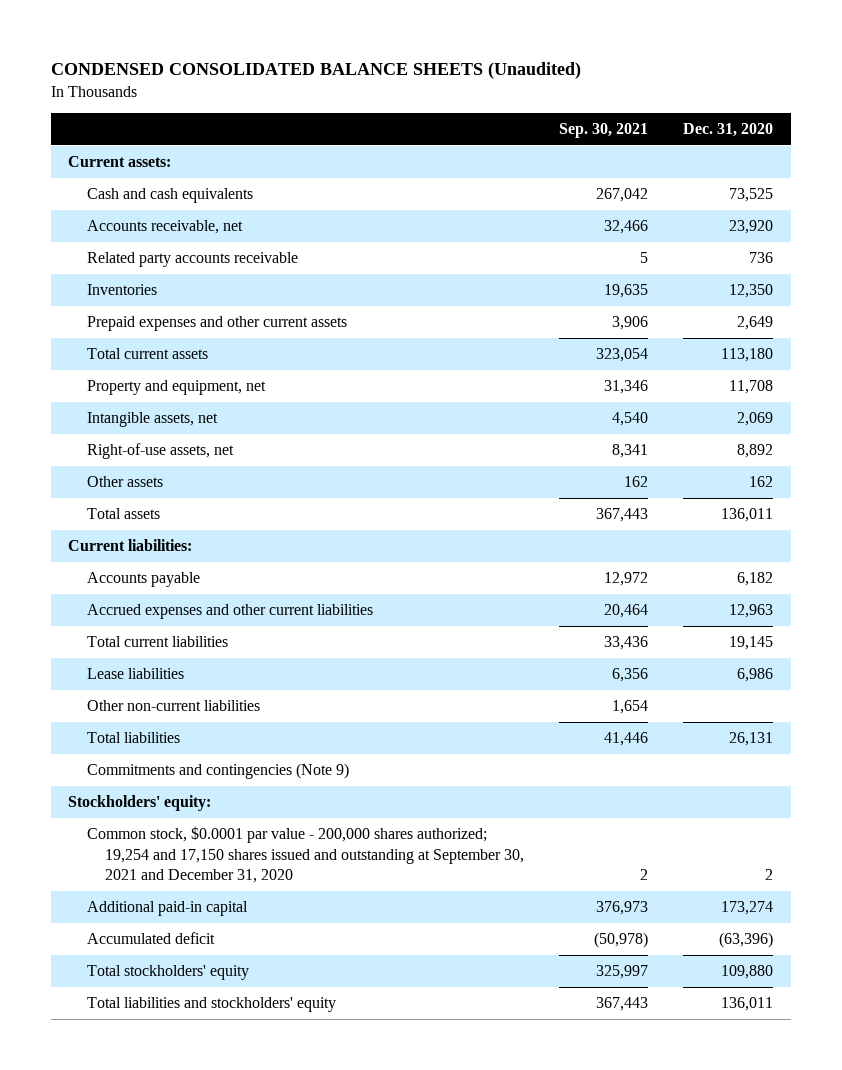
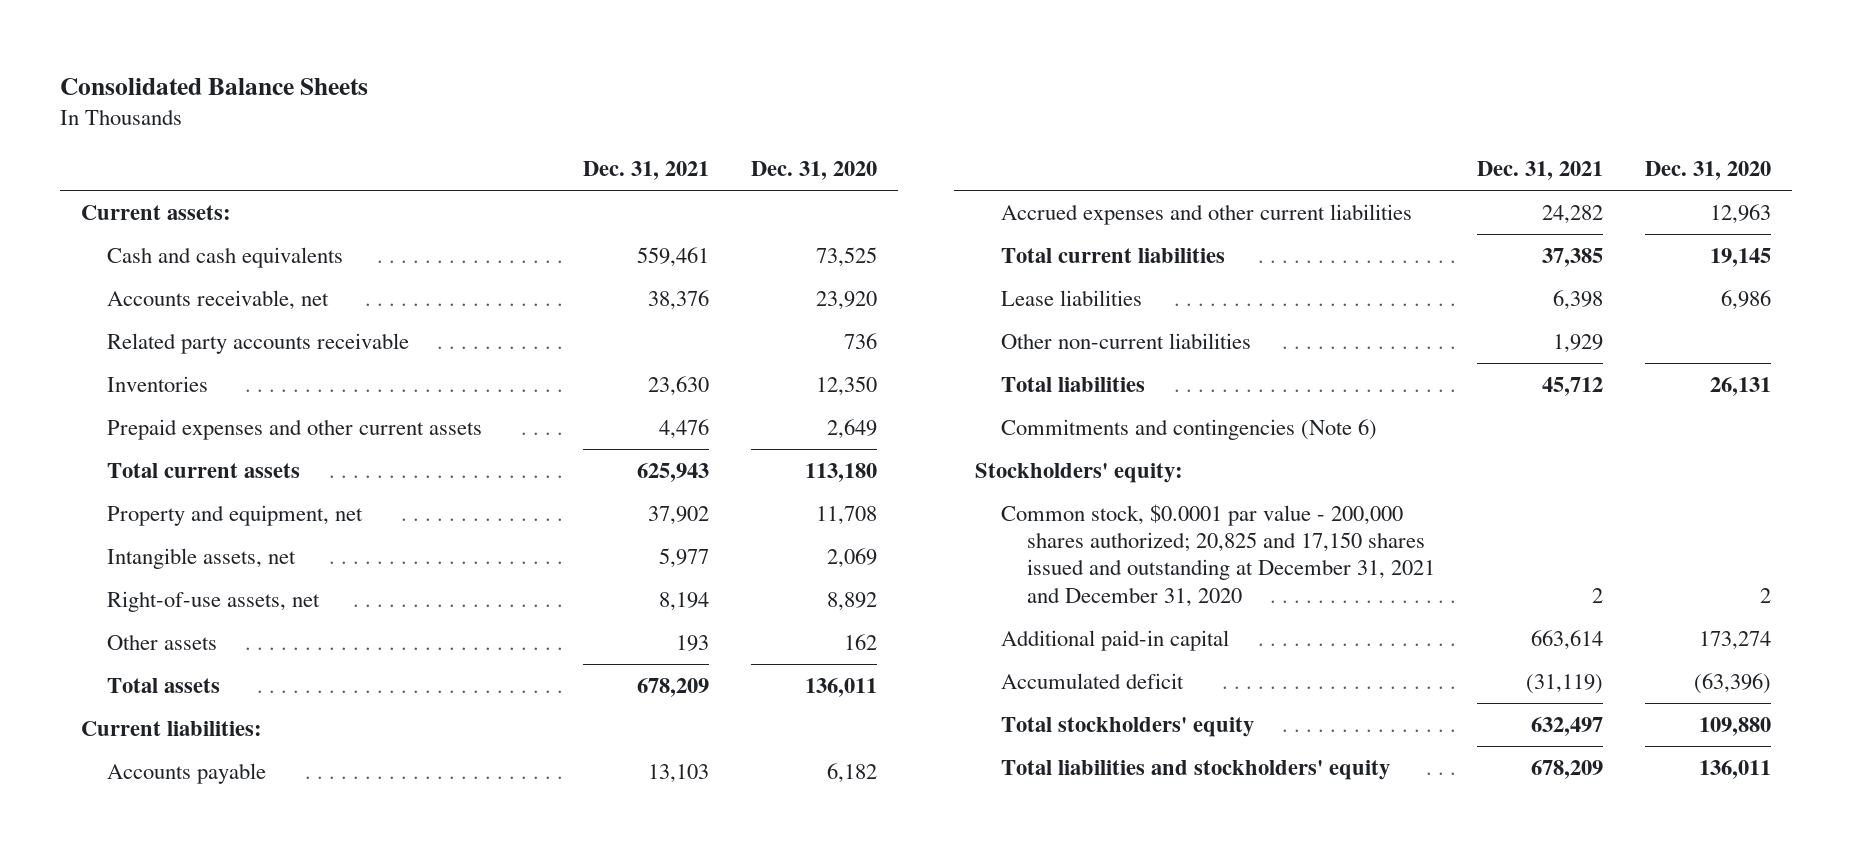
- CONDENSED CONSOLIDATED BALANCE SHEETS (Unaudited)
+ Consolidated Balance Sheets
- | Sep. 30, 2021 | Dec. 31, 2020
+ | Dec. 31, 2021 | Dec. 31, 2020
- Commitments and contingencies (Note 9)
+ Commitments and contingencies (Note 6)
- Common stock, $0.0001 par value - 200,000 shares authorized; 19,254 and 17,150 shares issued and outstanding at September 30, 2021 and December 31, 2020 | 2 | 2
+ Common stock, $0.0001 par value - 200,000 shares authorized; 20,825 and 17,150 shares issued and outstanding at December 31, 2021 and December 31, 2020 | 2 | 2

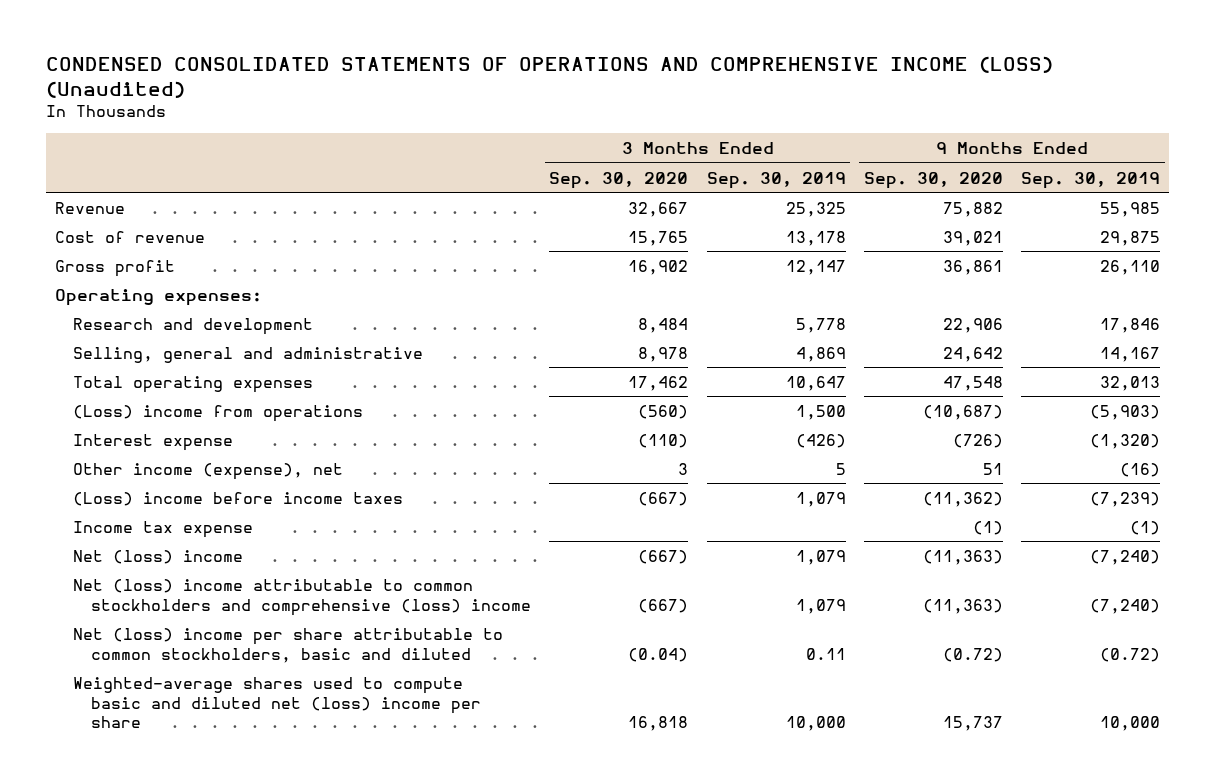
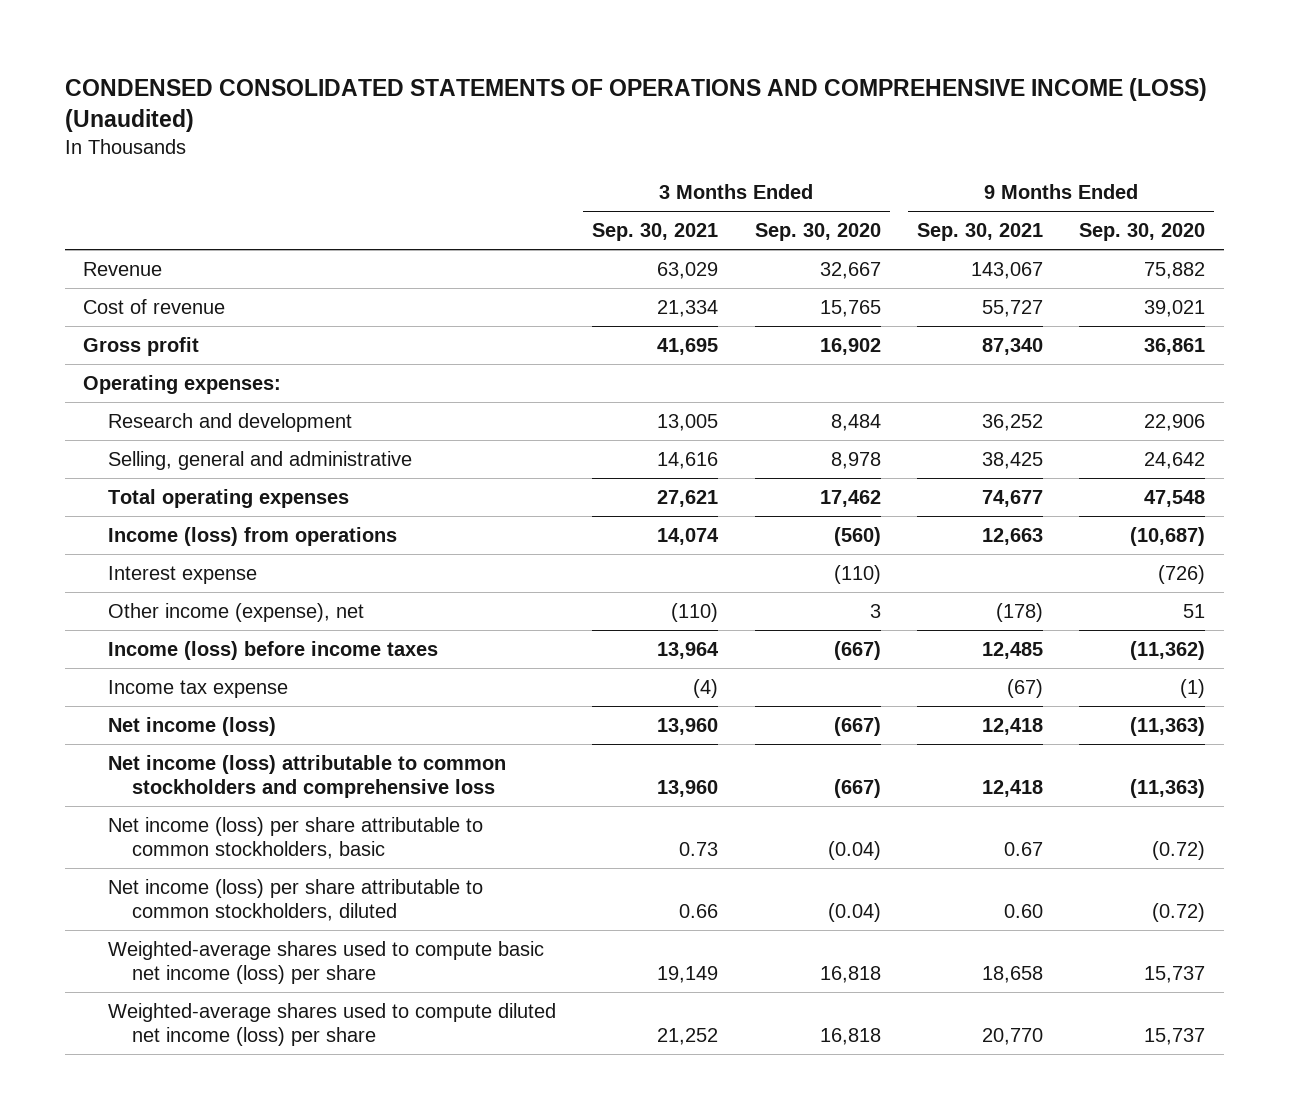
- | 3 Months Ended Sep. 30, 2020 | 3 Months Ended Sep. 30, 2019 | 9 Months Ended Sep. 30, 2020 | 9 Months Ended Sep. 30, 2019
+ | 3 Months Ended Sep. 30, 2021 | 3 Months Ended Sep. 30, 2020 | 9 Months Ended Sep. 30, 2021 | 9 Months Ended Sep. 30, 2020
- (Loss) income from operations | (560) | 1,500 | (10,687) | (5,903)
+ Income (loss) from operations | 14,074 | (560) | 12,663 | (10,687)
- (Loss) income before income taxes | (667) | 1,079 | (11,362) | (7,239)
+ Income (loss) before income taxes | 13,964 | (667) | 12,485 | (11,362)
- Net (loss) income | (667) | 1,079 | (11,363) | (7,240)
- Net (loss) income attributable to common stockholders and comprehensive (loss) income | (667) | 1,079 | (11,363) | (7,240)
- Net (loss) income per share attributable to common stockholders, basic and diluted | (0.04) | 0.11 | (0.72) | (0.72)
- Weighted-average shares used to compute basic and diluted net (loss) income per share | 16,818 | 10,000 | 15,737 | 10,000
+ Net income (loss) | 13,960 | (667) | 12,418 | (11,363)
+ Net income (loss) attributable to common stockholders and comprehensive loss | 13,960 | (667) | 12,418 | (11,363)
+ Net income (loss) per share attributable to common stockholders, basic | 0.73 | (0.04) | 0.67 | (0.72)
+ Net income (loss) per share attributable to common stockholders, diluted | 0.66 | (0.04) | 0.60 | (0.72)
+ Weighted-average shares used to compute basic net income (loss) per share | 19,149 | 16,818 | 18,658 | 15,737
+ Weighted-average shares used to compute diluted net income (loss) per share | 21,252 | 16,818 | 20,770 | 15,737

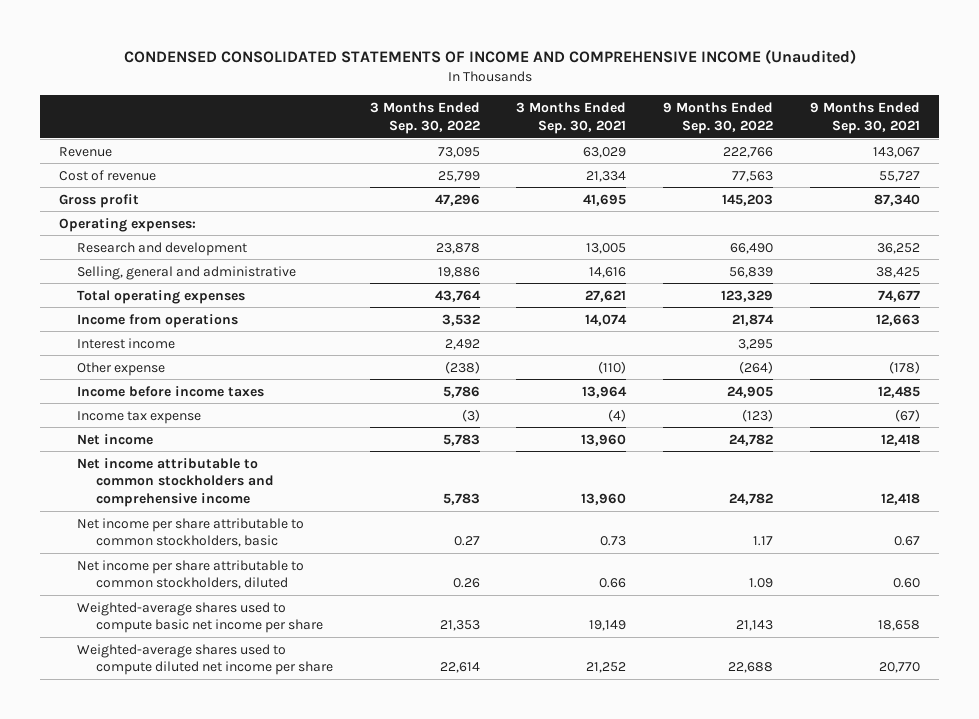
- CONDENSED CONSOLIDATED STATEMENTS OF OPERATIONS AND COMPREHENSIVE INCOME (LOSS) (Unaudited)
+ CONDENSED CONSOLIDATED STATEMENTS OF INCOME AND COMPREHENSIVE INCOME (Unaudited)
- | 3 Months Ended Sep. 30, 2021 | 3 Months Ended Sep. 30, 2020 | 9 Months Ended Sep. 30, 2021 | 9 Months Ended Sep. 30, 2020
+ | 3 Months Ended Sep. 30, 2022 | 3 Months Ended Sep. 30, 2021 | 9 Months Ended Sep. 30, 2022 | 9 Months Ended Sep. 30, 2021
- Income (loss) from operations | 14,074 | (560) | 12,663 | (10,687)
- Interest expense | | (110) | | (726)
- Other income (expense), net | (110) | 3 | (178) | 51
- Income (loss) before income taxes | 13,964 | (667) | 12,485 | (11,362)
+ Income from operations | 3,532 | 14,074 | 21,874 | 12,663
+ Interest income | 2,492 | | 3,295 |
+ Other expense | (238) | (110) | (264) | (178)
+ Income before income taxes | 5,786 | 13,964 | 24,905 | 12,485
- Net income (loss) | 13,960 | (667) | 12,418 | (11,363)
- Net income (loss) attributable to common stockholders and comprehensive loss | 13,960 | (667) | 12,418 | (11,363)
- Net income (loss) per share attributable to common stockholders, basic | 0.73 | (0.04) | 0.67 | (0.72)
- Net income (loss) per share attributable to common stockholders, diluted | 0.66 | (0.04) | 0.60 | (0.72)
- Weighted-average shares used to compute basic net income (loss) per share | 19,149 | 16,818 | 18,658 | 15,737
- Weighted-average shares used to compute diluted net income (loss) per share | 21,252 | 16,818 | 20,770 | 15,737
+ Net income | 5,783 | 13,960 | 24,782 | 12,418
+ Net income attributable to common stockholders and comprehensive income | 5,783 | 13,960 | 24,782 | 12,418
+ Net income per share attributable to common stockholders, basic | 0.27 | 0.73 | 1.17 | 0.67
+ Net income per share attributable to common stockholders, diluted | 0.26 | 0.66 | 1.09 | 0.60
+ Weighted-average shares used to compute basic net income per share | 21,353 | 19,149 | 21,143 | 18,658
+ Weighted-average shares used to compute diluted net income per share | 22,614 | 21,252 | 22,688 | 20,770

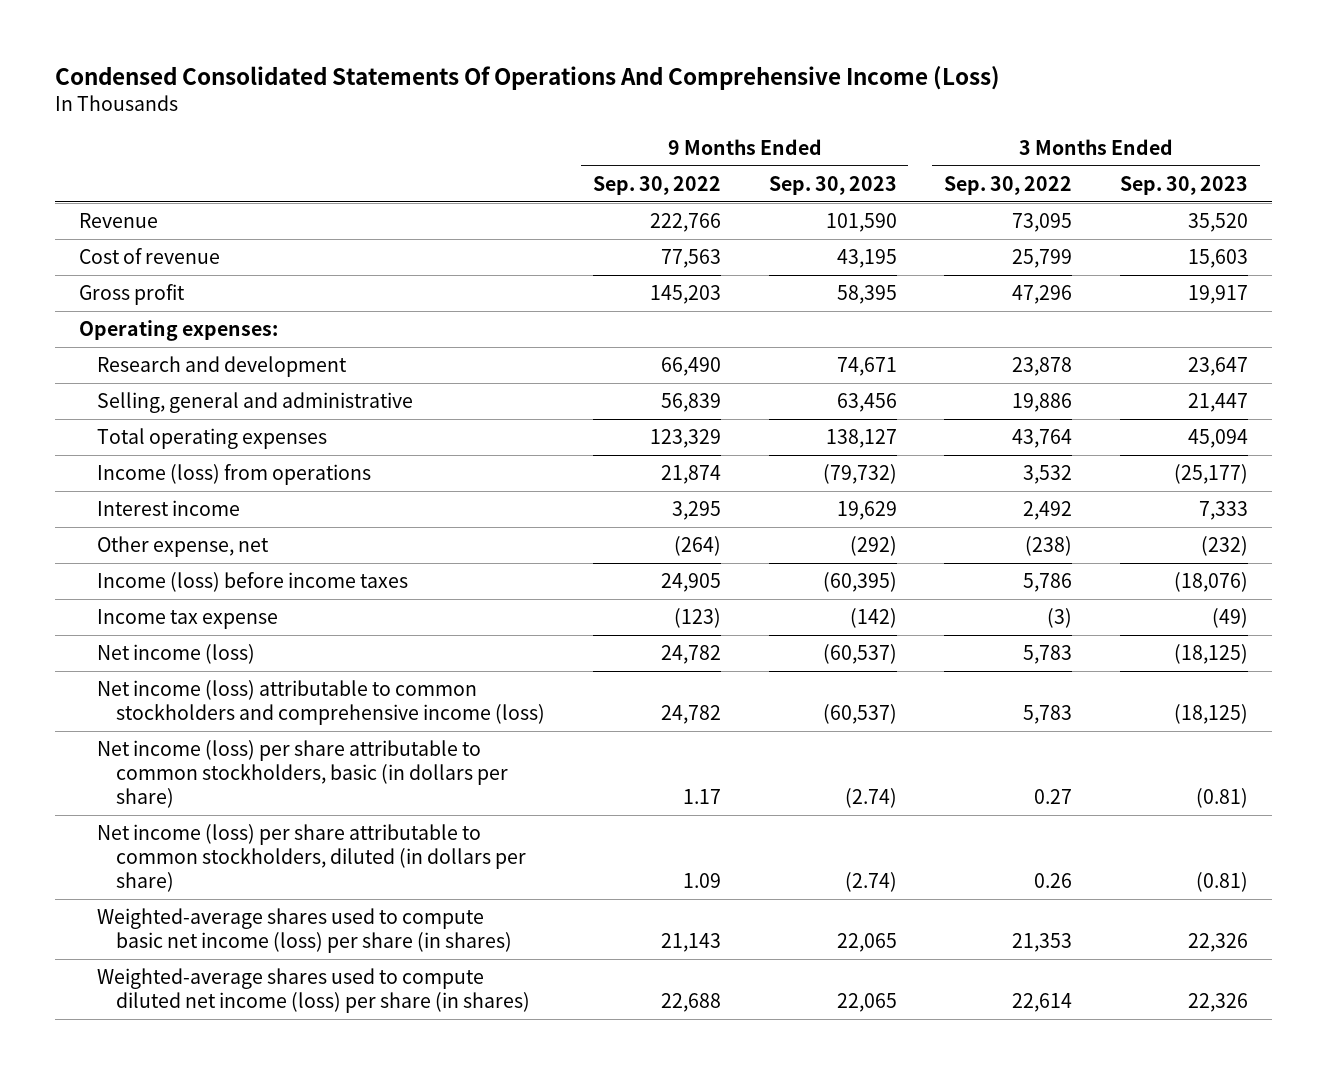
- CONDENSED CONSOLIDATED STATEMENTS OF INCOME AND COMPREHENSIVE INCOME (Unaudited)
+ Condensed Consolidated Statements Of Operations And Comprehensive Income (Loss)
- | 3 Months Ended Sep. 30, 2022 | 3 Months Ended Sep. 30, 2021 | 9 Months Ended Sep. 30, 2022 | 9 Months Ended Sep. 30, 2021
+ | 9 Months Ended Sep. 30, 2022 | 9 Months Ended Sep. 30, 2023 | 3 Months Ended Sep. 30, 2022 | 3 Months Ended Sep. 30, 2023
- Income from operations | 3,532 | 14,074 | 21,874 | 12,663
+ Income (loss) from operations | 21,874 | (79,732) | 3,532 | (25,177)
- Other expense | (238) | (110) | (264) | (178)
- Income before income taxes | 5,786 | 13,964 | 24,905 | 12,485
+ Other expense, net | (264) | (292) | (238) | (232)
+ Income (loss) before income taxes | 24,905 | (60,395) | 5,786 | (18,076)
- Net income | 5,783 | 13,960 | 24,782 | 12,418
- Net income attributable to common stockholders and comprehensive income | 5,783 | 13,960 | 24,782 | 12,418
- Net income per share attributable to common stockholders, basic | 0.27 | 0.73 | 1.17 | 0.67
- Net income per share attributable to common stockholders, diluted | 0.26 | 0.66 | 1.09 | 0.60
- Weighted-average shares used to compute basic net income per share | 21,353 | 19,149 | 21,143 | 18,658
- Weighted-average shares used to compute diluted net income per share | 22,614 | 21,252 | 22,688 | 20,770
+ Net income (loss) | 24,782 | (60,537) | 5,783 | (18,125)
+ Net income (loss) attributable to common stockholders and comprehensive income (loss) | 24,782 | (60,537) | 5,783 | (18,125)
+ Net income (loss) per share attributable to common stockholders, basic (in dollars per share) | 1.17 | (2.74) | 0.27 | (0.81)
+ Net income (loss) per share attributable to common stockholders, diluted (in dollars per share) | 1.09 | (2.74) | 0.26 | (0.81)
+ Weighted-average shares used to compute basic net income (loss) per share (in shares) | 21,143 | 22,065 | 21,353 | 22,326
+ Weighted-average shares used to compute diluted net income (loss) per share (in shares) | 22,688 | 22,065 | 22,614 | 22,326

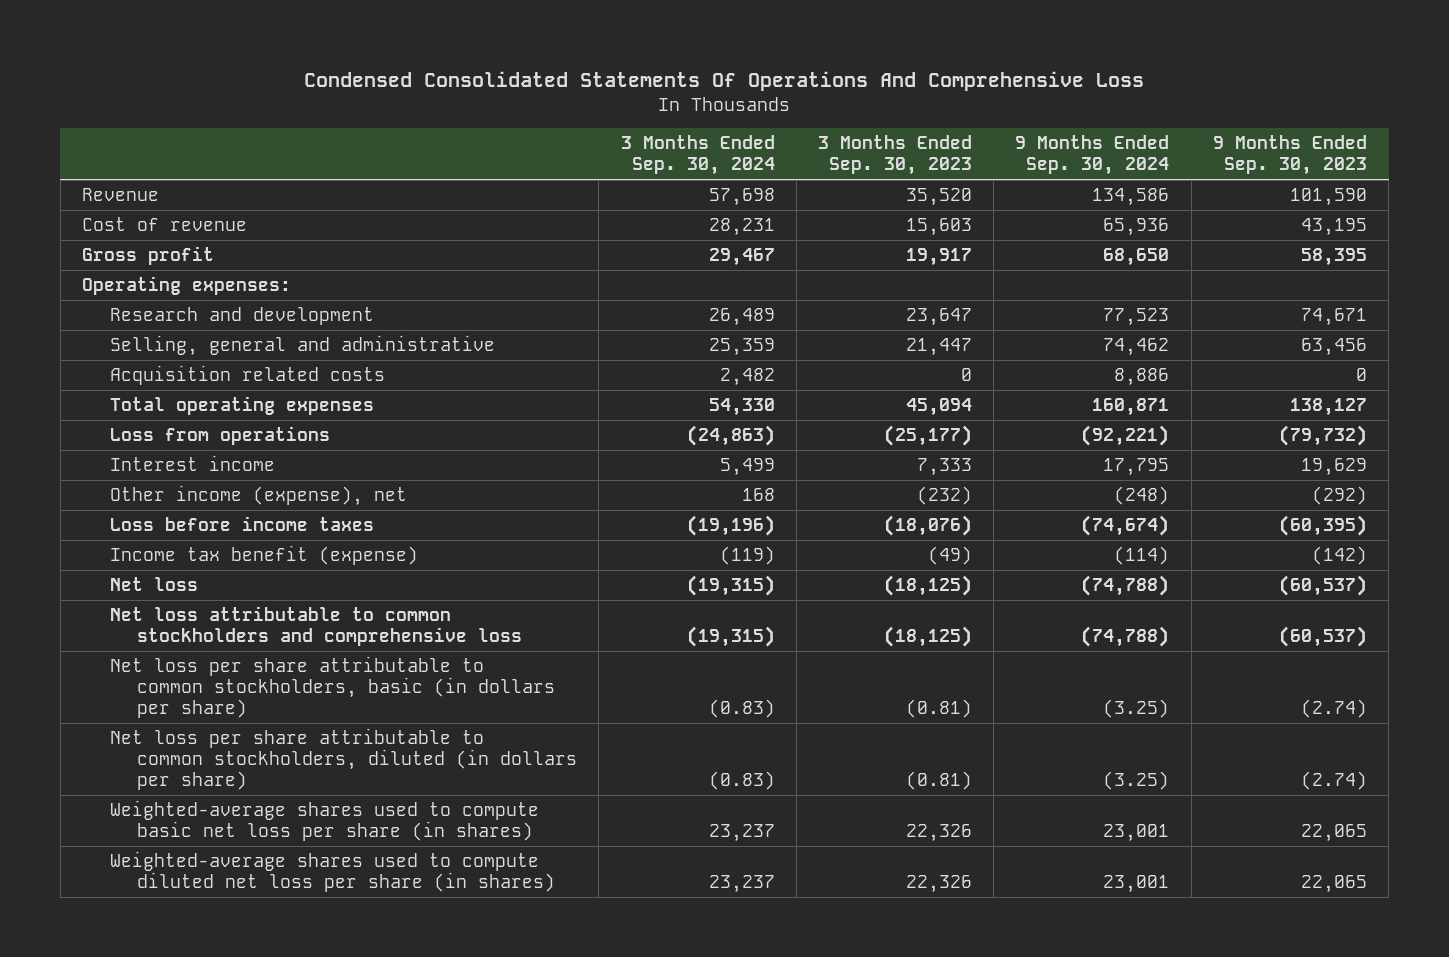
- Condensed Consolidated Statements Of Operations And Comprehensive Income (Loss)
+ Condensed Consolidated Statements Of Operations And Comprehensive Loss
- | 9 Months Ended Sep. 30, 2022 | 9 Months Ended Sep. 30, 2023 | 3 Months Ended Sep. 30, 2022 | 3 Months Ended Sep. 30, 2023
+ | 3 Months Ended Sep. 30, 2024 | 3 Months Ended Sep. 30, 2023 | 9 Months Ended Sep. 30, 2024 | 9 Months Ended Sep. 30, 2023
+ Acquisition related costs | 2,482 | 0 | 8,886 | 0
- Income (loss) from operations | 21,874 | (79,732) | 3,532 | (25,177)
+ Loss from operations | (24,863) | (25,177) | (92,221) | (79,732)
- Other expense, net | (264) | (292) | (238) | (232)
- Income (loss) before income taxes | 24,905 | (60,395) | 5,786 | (18,076)
- Income tax expense | (123) | (142) | (3) | (49)
- Net income (loss) | 24,782 | (60,537) | 5,783 | (18,125)
- Net income (loss) attributable to common stockholders and comprehensive income (loss) | 24,782 | (60,537) | 5,783 | (18,125)
- Net income (loss) per share attributable to common stockholders, basic (in dollars per share) | 1.17 | (2.74) | 0.27 | (0.81)
- Net income (loss) per share attributable to common stockholders, diluted (in dollars per share) | 1.09 | (2.74) | 0.26 | (0.81)
- Weighted-average shares used to compute basic net income (loss) per share (in shares) | 21,143 | 22,065 | 21,353 | 22,326
- Weighted-average shares used to compute diluted net income (loss) per share (in shares) | 22,688 | 22,065 | 22,614 | 22,326
+ Other income (expense), net | 168 | (232) | (248) | (292)
+ Loss before income taxes | (19,196) | (18,076) | (74,674) | (60,395)
+ Income tax benefit (expense) | (119) | (49) | (114) | (142)
+ Net loss | (19,315) | (18,125) | (74,788) | (60,537)
+ Net loss attributable to common stockholders and comprehensive loss | (19,315) | (18,125) | (74,788) | (60,537)
+ Net loss per share attributable to common stockholders, basic (in dollars per share) | (0.83) | (0.81) | (3.25) | (2.74)
+ Net loss per share attributable to common stockholders, diluted (in dollars per share) | (0.83) | (0.81) | (3.25) | (2.74)
+ Weighted-average shares used to compute basic net loss per share (in shares) | 23,237 | 22,326 | 23,001 | 22,065
+ Weighted-average shares used to compute diluted net loss per share (in shares) | 23,237 | 22,326 | 23,001 | 22,065

